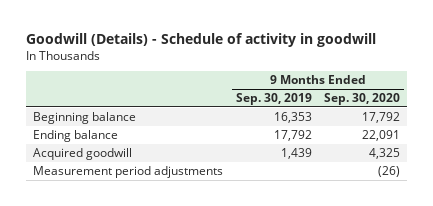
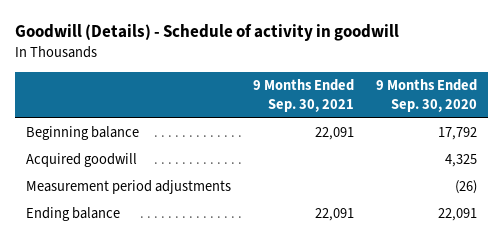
- | 9 Months Ended Sep. 30, 2019 | 9 Months Ended Sep. 30, 2020
+ | 9 Months Ended Sep. 30, 2021 | 9 Months Ended Sep. 30, 2020
moved down: Ending balance | 22,091 | 22,091

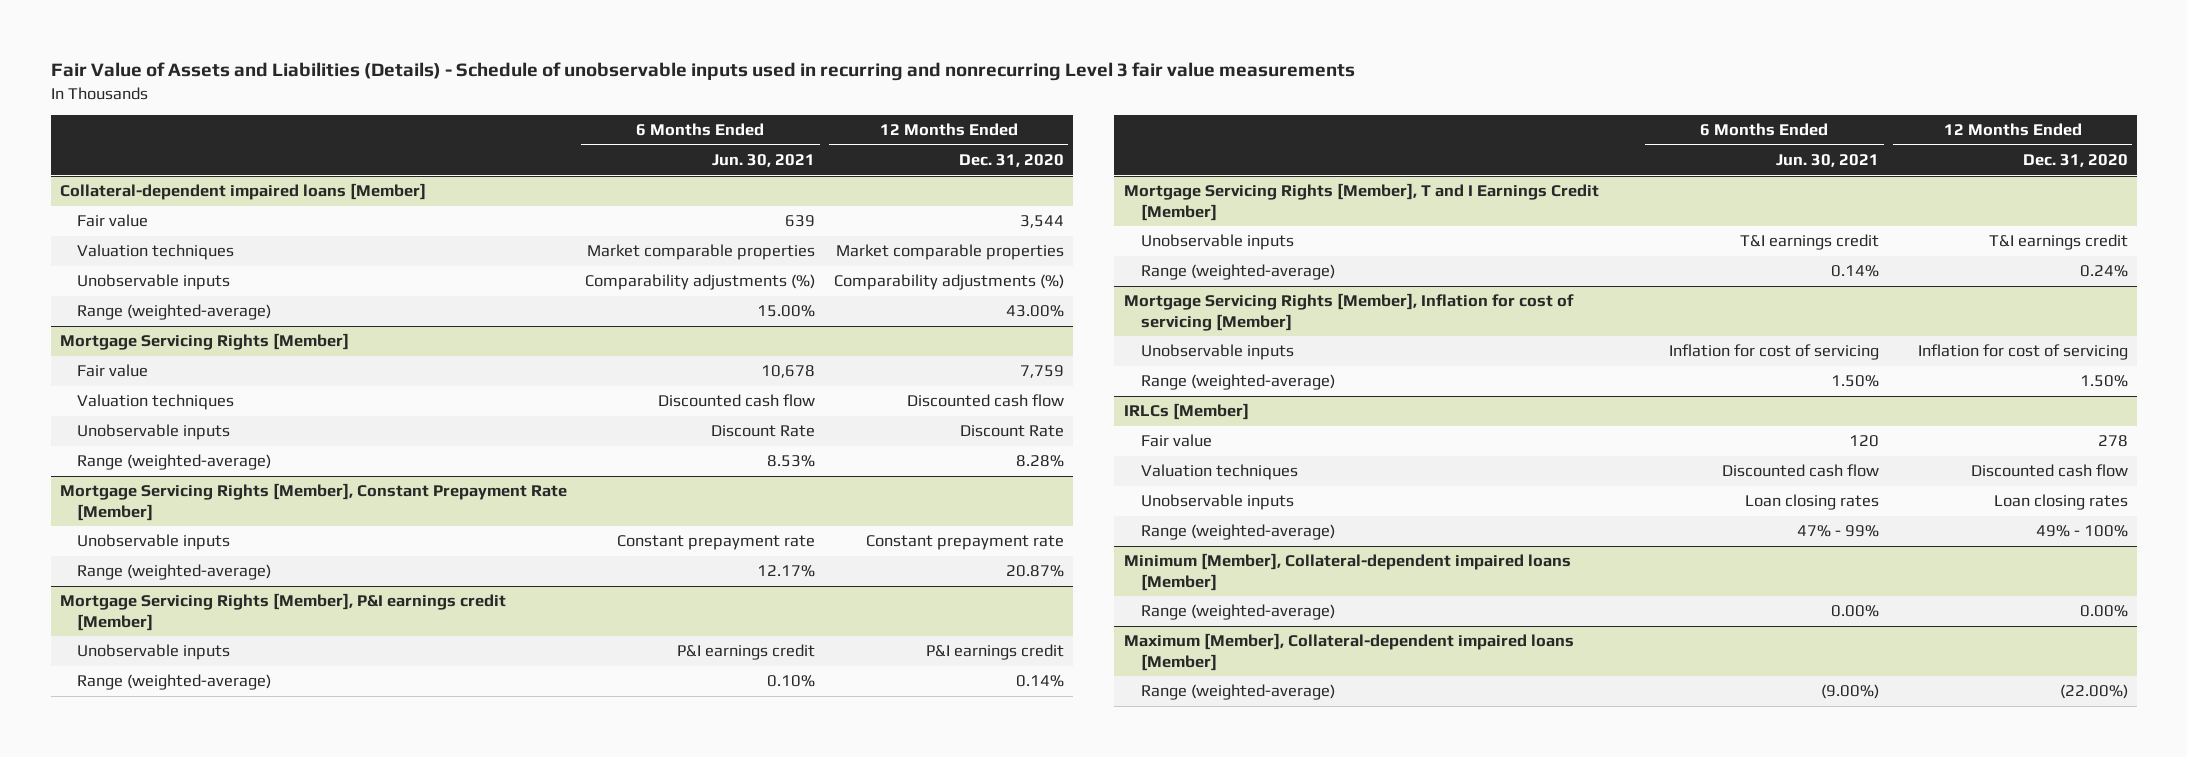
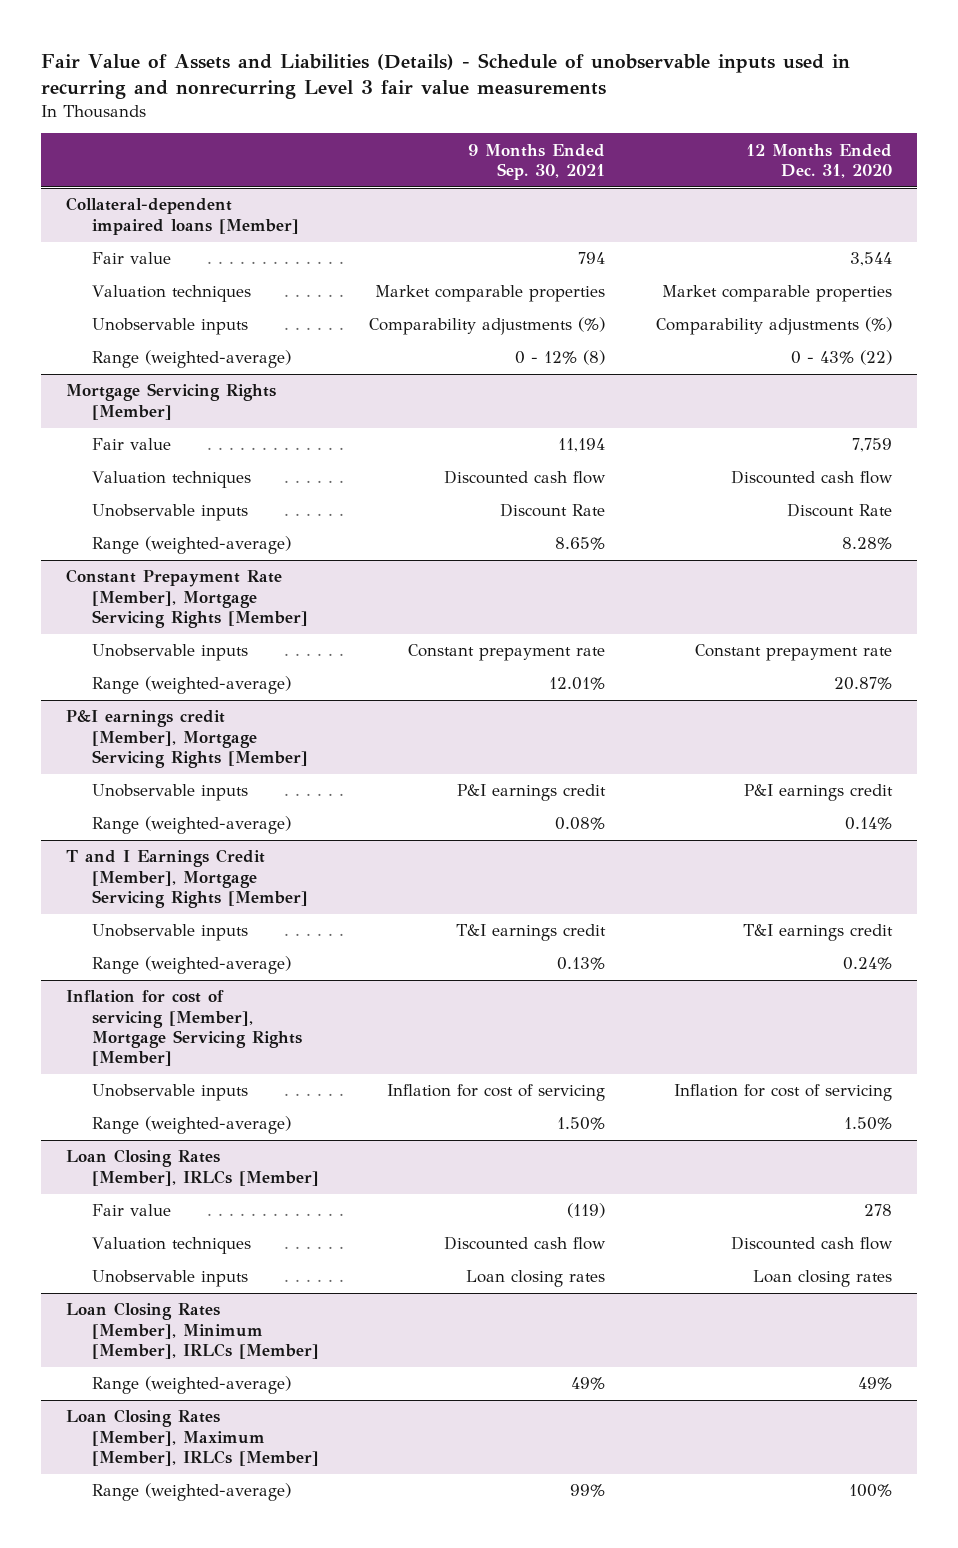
- | 6 Months Ended Jun. 30, 2021 | 12 Months Ended Dec. 31, 2020
+ | 9 Months Ended Sep. 30, 2021 | 12 Months Ended Dec. 31, 2020
@ Collateral-dependent impaired loans [Member]
- Range (weighted-average) | 15.00% | 43.00%
+ Range (weighted-average) | 0 - 12% (8) | 0 - 43% (22)
- Mortgage Servicing Rights [Member], Constant Prepayment Rate [Member]
+ Constant Prepayment Rate [Member], Mortgage Servicing Rights [Member]
- Mortgage Servicing Rights [Member], P&I earnings credit [Member]
+ P&I earnings credit [Member], Mortgage Servicing Rights [Member]
- Mortgage Servicing Rights [Member], T and I Earnings Credit [Member]
+ T and I Earnings Credit [Member], Mortgage Servicing Rights [Member]
- Mortgage Servicing Rights [Member], Inflation for cost of servicing [Member]
+ Inflation for cost of servicing [Member], Mortgage Servicing Rights [Member]
- IRLCs [Member]
+ Loan Closing Rates [Member], IRLCs [Member]
- Range (weighted-average) | 47% - 99% | 49% - 100%
- Minimum [Member], Collateral-dependent impaired loans [Member]
- Range (weighted-average) | 0.00% | 0.00%
- Maximum [Member], Collateral-dependent impaired loans [Member]
- Range (weighted-average) | (9.00%) | (22.00%)
+ Loan Closing Rates [Member], Minimum [Member], IRLCs [Member]
+ Range (weighted-average) | 49% | 49%
+ Loan Closing Rates [Member], Maximum [Member], IRLCs [Member]
+ Range (weighted-average) | 99% | 100%

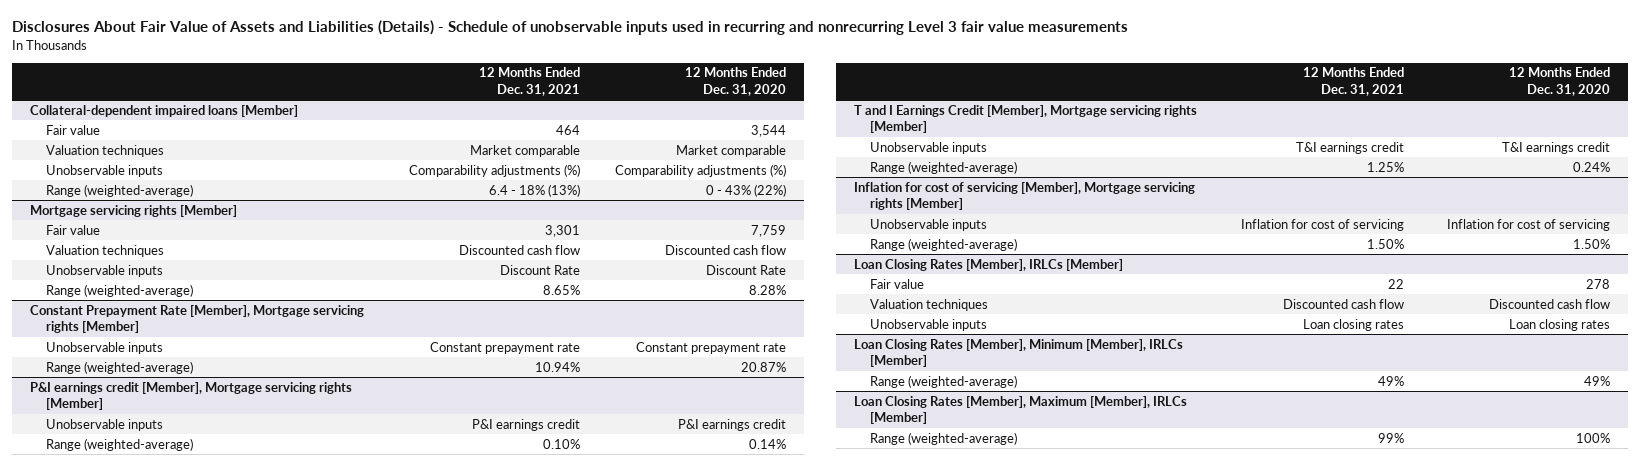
- Fair Value of Assets and Liabilities (Details) - Schedule of unobservable inputs used in recurring and nonrecurring Level 3 fair value measurements
+ Disclosures About Fair Value of Assets and Liabilities (Details) - Schedule of unobservable inputs used in recurring and nonrecurring Level 3 fair value measurements
- | 9 Months Ended Sep. 30, 2021 | 12 Months Ended Dec. 31, 2020
+ | 12 Months Ended Dec. 31, 2021 | 12 Months Ended Dec. 31, 2020
@ Collateral-dependent impaired loans [Member]
- Valuation techniques | Market comparable properties | Market comparable properties
+ Valuation techniques | Market comparable | Market comparable
- Range (weighted-average) | 0 - 12% (8) | 0 - 43% (22)
- Mortgage Servicing Rights [Member]
@ Collateral-dependent impaired loans [Member]
+ Range (weighted-average) | 6.4 - 18% (13%) | 0 - 43% (22%)
+ Mortgage servicing rights [Member]
- Constant Prepayment Rate [Member], Mortgage Servicing Rights [Member]
+ Constant Prepayment Rate [Member], Mortgage servicing rights [Member]
- P&I earnings credit [Member], Mortgage Servicing Rights [Member]
+ P&I earnings credit [Member], Mortgage servicing rights [Member]
- T and I Earnings Credit [Member], Mortgage Servicing Rights [Member]
+ T and I Earnings Credit [Member], Mortgage servicing rights [Member]
- Inflation for cost of servicing [Member], Mortgage Servicing Rights [Member]
+ Inflation for cost of servicing [Member], Mortgage servicing rights [Member]

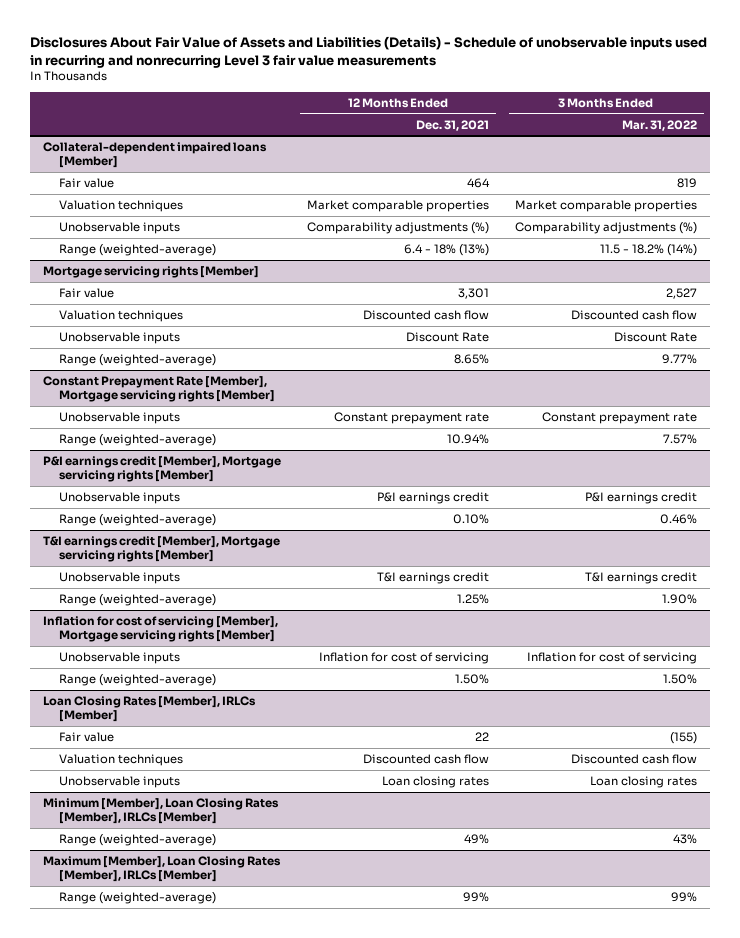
- | 12 Months Ended Dec. 31, 2021 | 12 Months Ended Dec. 31, 2020
+ | 12 Months Ended Dec. 31, 2021 | 3 Months Ended Mar. 31, 2022
@ Collateral-dependent impaired loans [Member]
- Valuation techniques | Market comparable | Market comparable
+ Valuation techniques | Market comparable properties | Market comparable properties
- T and I Earnings Credit [Member], Mortgage servicing rights [Member]
+ T&I earnings credit [Member], Mortgage servicing rights [Member]
- Loan Closing Rates [Member], Minimum [Member], IRLCs [Member]
+ Minimum [Member], Loan Closing Rates [Member], IRLCs [Member]
- Loan Closing Rates [Member], Maximum [Member], IRLCs [Member]
+ Maximum [Member], Loan Closing Rates [Member], IRLCs [Member]

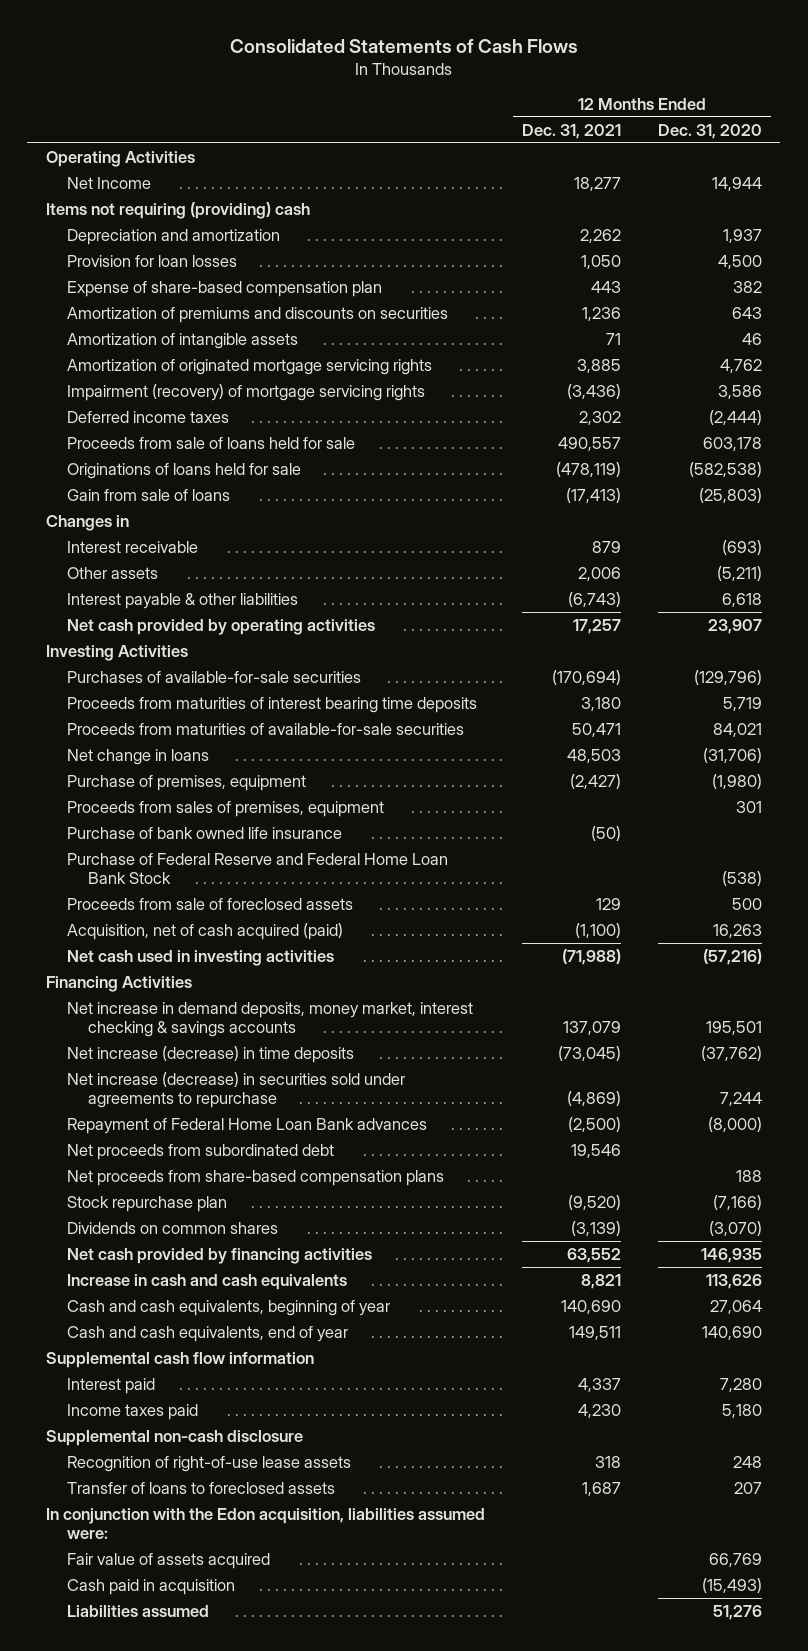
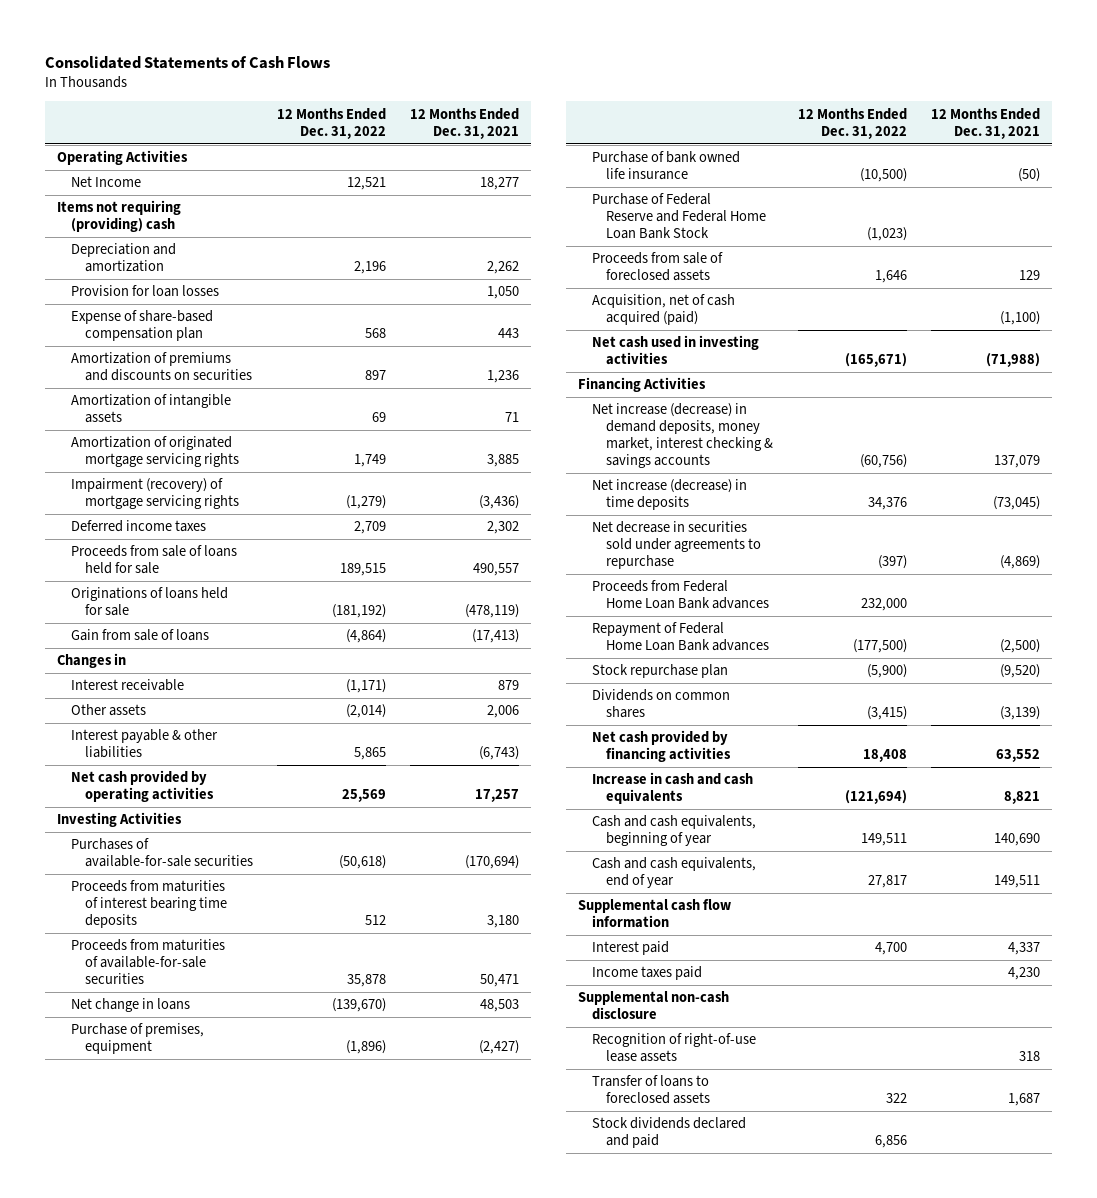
- | 12 Months Ended Dec. 31, 2021 | 12 Months Ended Dec. 31, 2020
+ | 12 Months Ended Dec. 31, 2022 | 12 Months Ended Dec. 31, 2021
- Proceeds from sales of premises, equipment | | 301
- Net increase in demand deposits, money market, interest checking & savings accounts | 137,079 | 195,501
+ Net increase (decrease) in demand deposits, money market, interest checking & savings accounts | (60,756) | 137,079
- Net increase (decrease) in securities sold under agreements to repurchase | (4,869) | 7,244
+ Net decrease in securities sold under agreements to repurchase | (397) | (4,869)
+ Proceeds from Federal Home Loan Bank advances | 232,000 |
- Net proceeds from subordinated debt | 19,546 |
- Net proceeds from share-based compensation plans | | 188
- In conjunction with the Edon acquisition, liabilities assumed were:
- Fair value of assets acquired | | 66,769
- Cash paid in acquisition | | (15,493)
- Liabilities assumed | | 51,276
+ Stock dividends declared and paid | 6,856 |

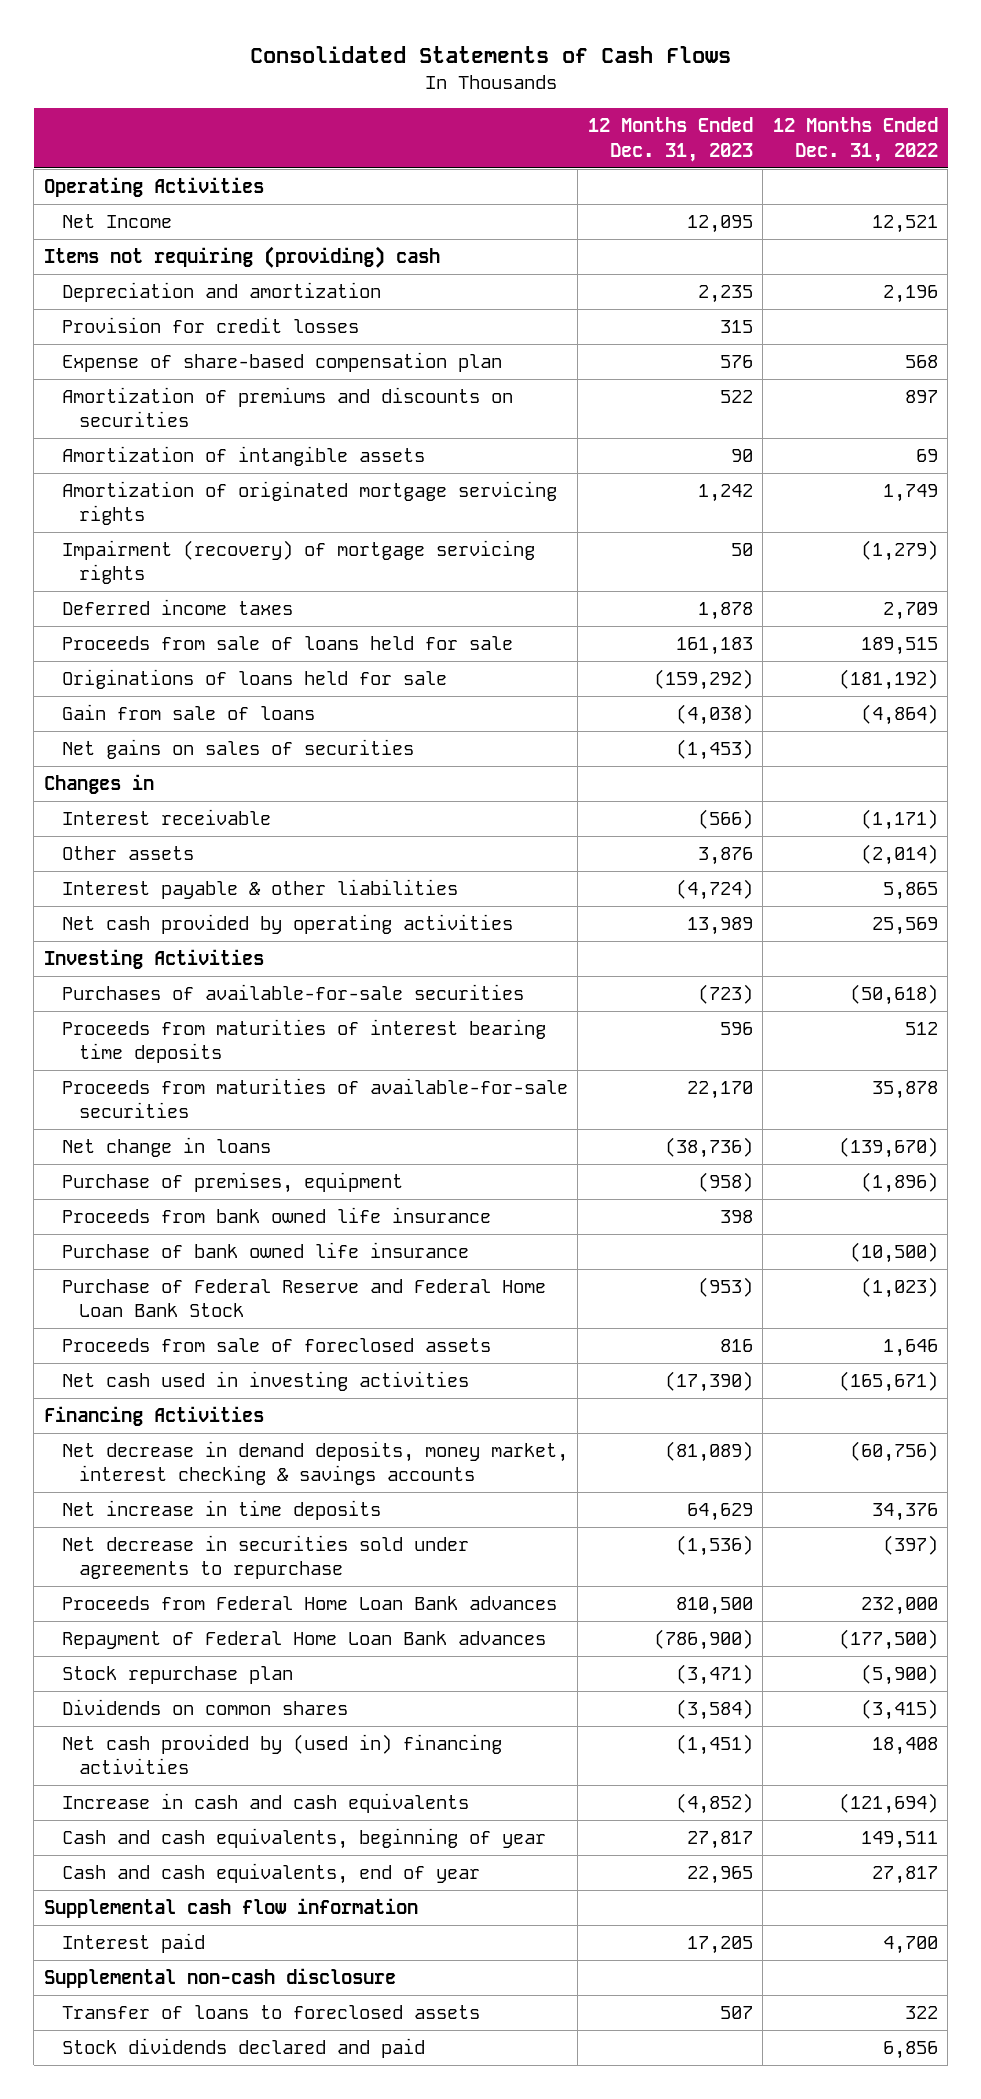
- | 12 Months Ended Dec. 31, 2022 | 12 Months Ended Dec. 31, 2021
+ | 12 Months Ended Dec. 31, 2023 | 12 Months Ended Dec. 31, 2022
- Provision for loan losses | | 1,050
+ Provision for credit losses | 315 |
+ Net gains on sales of securities | (1,453) |
+ Proceeds from bank owned life insurance | 398 |
- Acquisition, net of cash acquired (paid) | | (1,100)
- Net increase (decrease) in demand deposits, money market, interest checking & savings accounts | (60,756) | 137,079
- Net increase (decrease) in time deposits | 34,376 | (73,045)
+ Net decrease in demand deposits, money market, interest checking & savings accounts | (81,089) | (60,756)
+ Net increase in time deposits | 64,629 | 34,376
- Net cash provided by financing activities | 18,408 | 63,552
+ Net cash provided by (used in) financing activities | (1,451) | 18,408
- Income taxes paid | | 4,230
- Recognition of right-of-use lease assets | | 318

